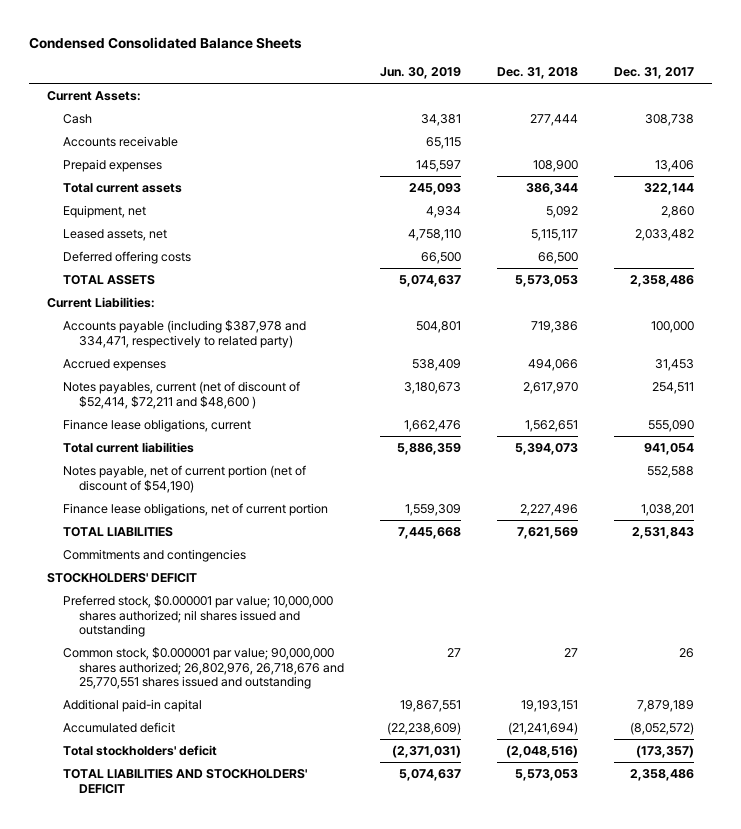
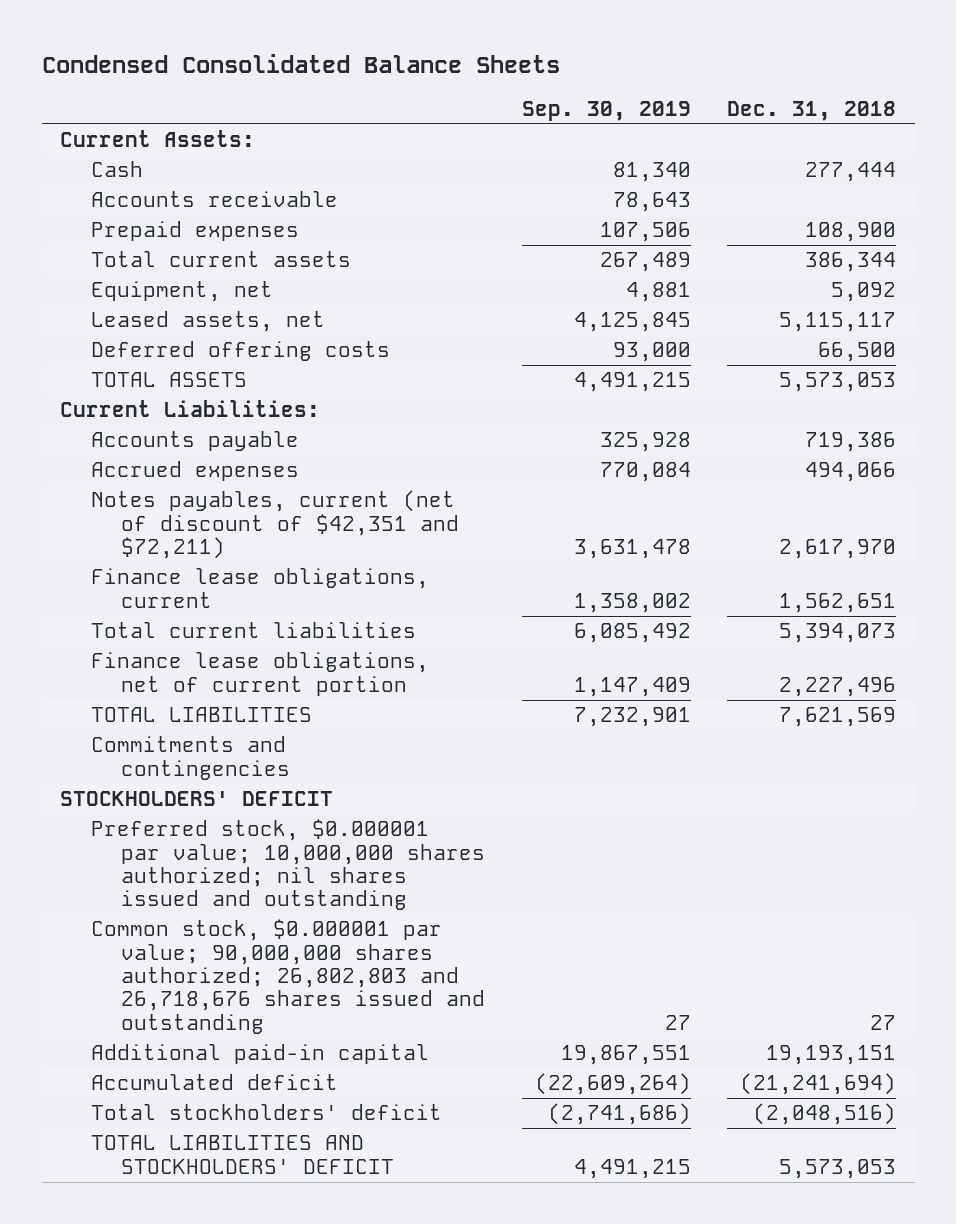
- | Jun. 30, 2019 | Dec. 31, 2018 | Dec. 31, 2017
+ | Sep. 30, 2019 | Dec. 31, 2018
- Accounts payable (including $387,978 and 334,471, respectively to related party) | 504,801 | 719,386 | 100,000
+ Accounts payable | 325,928 | 719,386
- Notes payables, current (net of discount of $52,414, $72,211 and $48,600 ) | 3,180,673 | 2,617,970 | 254,511
+ Notes payables, current (net of discount of $42,351 and $72,211) | 3,631,478 | 2,617,970
- Notes payable, net of current portion (net of discount of $54,190) | | | 552,588
- Common stock, $0.000001 par value; 90,000,000 shares authorized; 26,802,976, 26,718,676 and 25,770,551 shares issued and outstanding | 27 | 27 | 26
+ Common stock, $0.000001 par value; 90,000,000 shares authorized; 26,802,803 and 26,718,676 shares issued and outstanding | 27 | 27

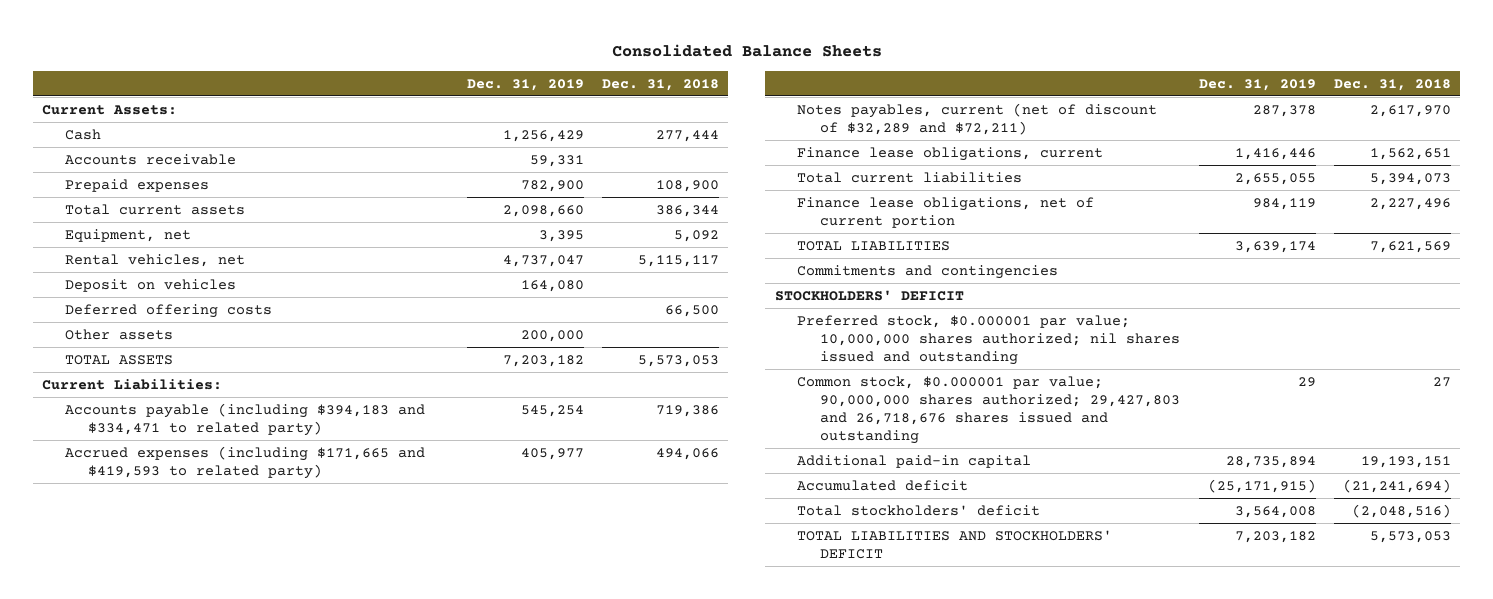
- Condensed Consolidated Balance Sheets
+ Consolidated Balance Sheets
- | Sep. 30, 2019 | Dec. 31, 2018
+ | Dec. 31, 2019 | Dec. 31, 2018
- Leased assets, net | 4,125,845 | 5,115,117
+ Rental vehicles, net | 4,737,047 | 5,115,117
+ Deposit on vehicles | 164,080 |
+ Other assets | 200,000 |
- Accounts payable | 325,928 | 719,386
- Accrued expenses | 770,084 | 494,066
- Notes payables, current (net of discount of $42,351 and $72,211) | 3,631,478 | 2,617,970
+ Accounts payable (including $394,183 and $334,471 to related party) | 545,254 | 719,386
+ Accrued expenses (including $171,665 and $419,593 to related party) | 405,977 | 494,066
+ Notes payables, current (net of discount of $32,289 and $72,211) | 287,378 | 2,617,970
- Common stock, $0.000001 par value; 90,000,000 shares authorized; 26,802,803 and 26,718,676 shares issued and outstanding | 27 | 27
+ Common stock, $0.000001 par value; 90,000,000 shares authorized; 29,427,803 and 26,718,676 shares issued and outstanding | 29 | 27

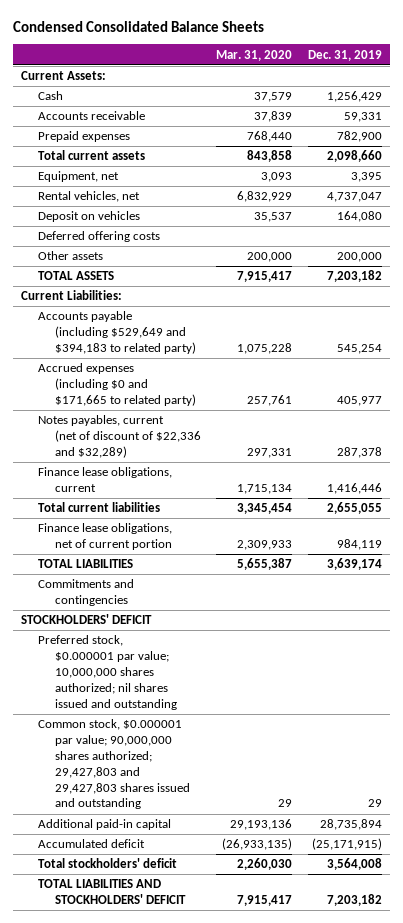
- Consolidated Balance Sheets
+ Condensed Consolidated Balance Sheets
- | Dec. 31, 2019 | Dec. 31, 2018
+ | Mar. 31, 2020 | Dec. 31, 2019
- Accounts payable (including $394,183 and $334,471 to related party) | 545,254 | 719,386
- Accrued expenses (including $171,665 and $419,593 to related party) | 405,977 | 494,066
- Notes payables, current (net of discount of $32,289 and $72,211) | 287,378 | 2,617,970
+ Accounts payable (including $529,649 and $394,183 to related party) | 1,075,228 | 545,254
+ Accrued expenses (including $0 and $171,665 to related party) | 257,761 | 405,977
+ Notes payables, current (net of discount of $22,336 and $32,289) | 297,331 | 287,378
- Common stock, $0.000001 par value; 90,000,000 shares authorized; 29,427,803 and 26,718,676 shares issued and outstanding | 29 | 27
+ Common stock, $0.000001 par value; 90,000,000 shares authorized; 29,427,803 and 29,427,803 shares issued and outstanding | 29 | 29

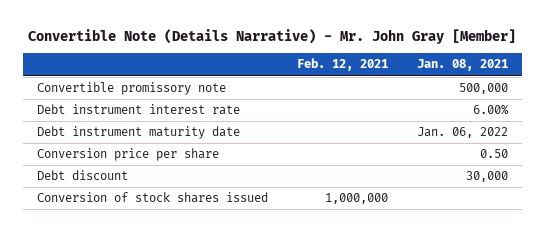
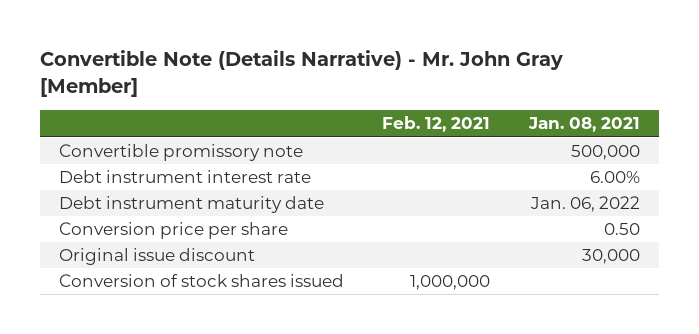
- Debt discount | | 30,000
+ Original issue discount | | 30,000

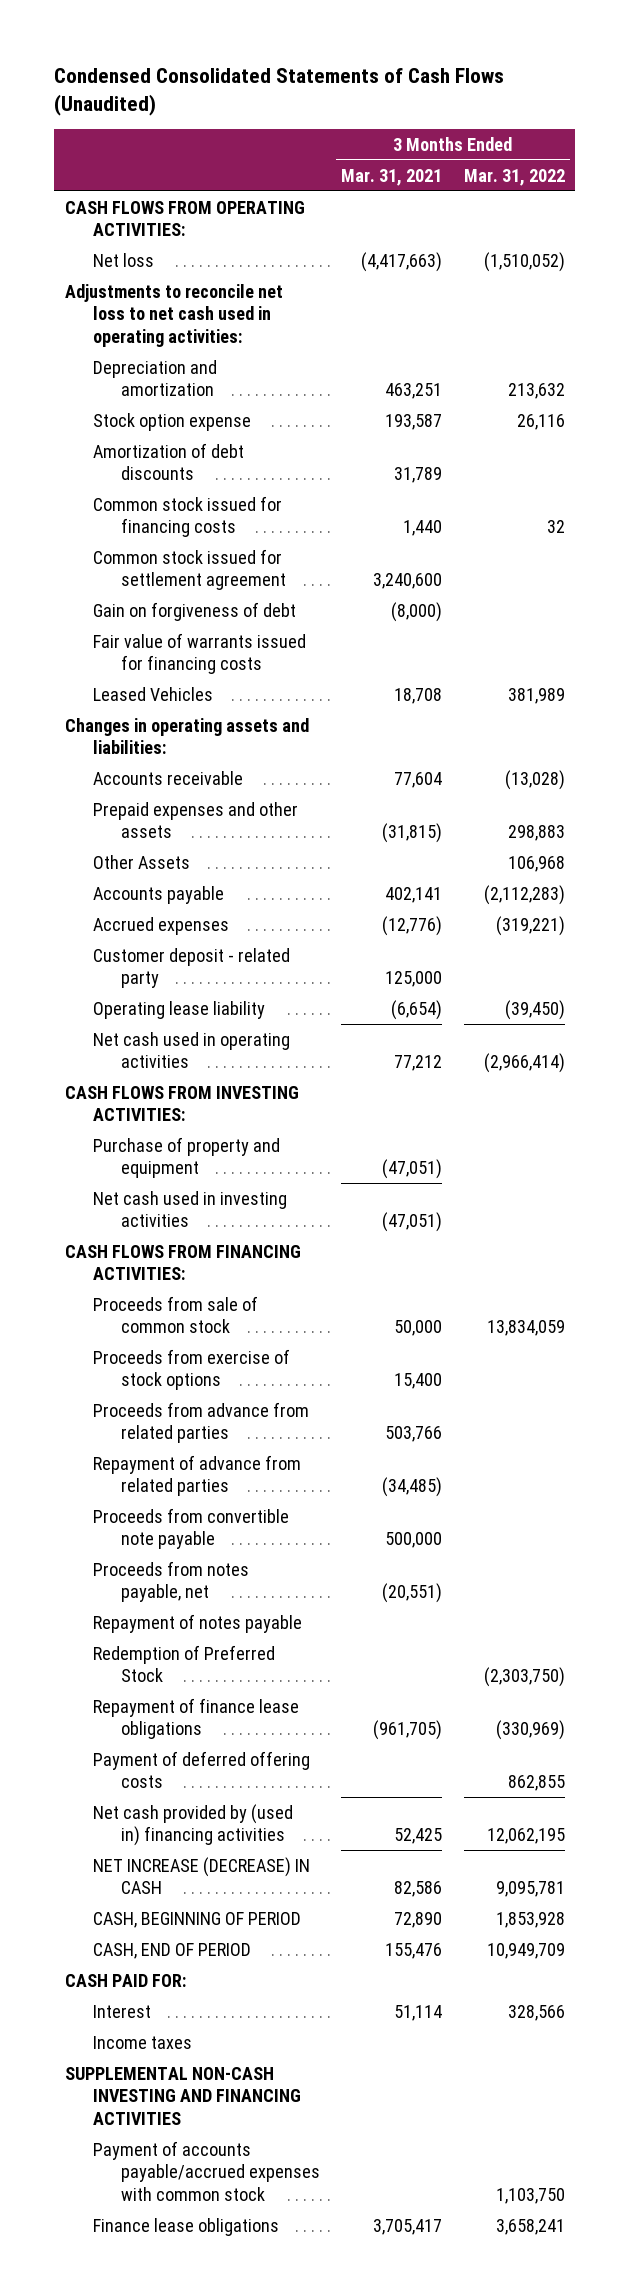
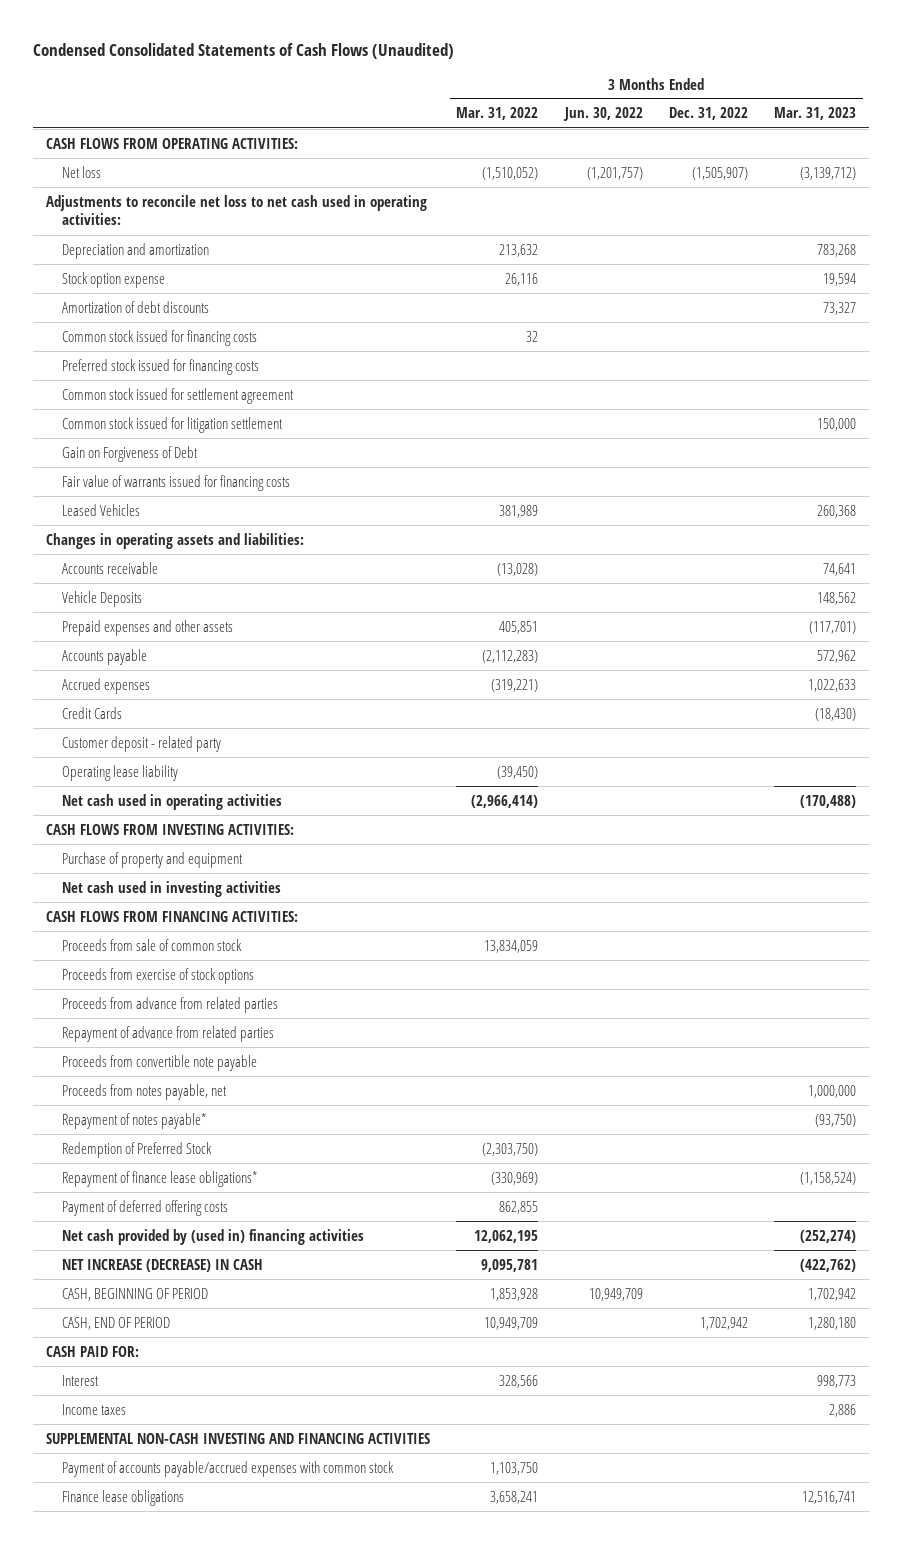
- | 3 Months Ended Mar. 31, 2021 | 3 Months Ended Mar. 31, 2022
+ | 3 Months Ended Mar. 31, 2022 | 3 Months Ended Jun. 30, 2022 | 3 Months Ended Dec. 31, 2022 | 3 Months Ended Mar. 31, 2023
+ Preferred stock issued for financing costs
- Gain on forgiveness of debt | (8,000) |
+ Common stock issued for litigation settlement | | | | 150,000
+ Gain on Forgiveness of Debt
- Prepaid expenses and other assets | (31,815) | 298,883
- Other Assets | | 106,968
+ Vehicle Deposits | | | | 148,562
+ Prepaid expenses and other assets | 405,851 | | | (117,701)
+ Credit Cards | | | | (18,430)
- Repayment of notes payable
+ Repayment of notes payable* | | | | (93,750)
- Repayment of finance lease obligations | (961,705) | (330,969)
+ Repayment of finance lease obligations* | (330,969) | | | (1,158,524)

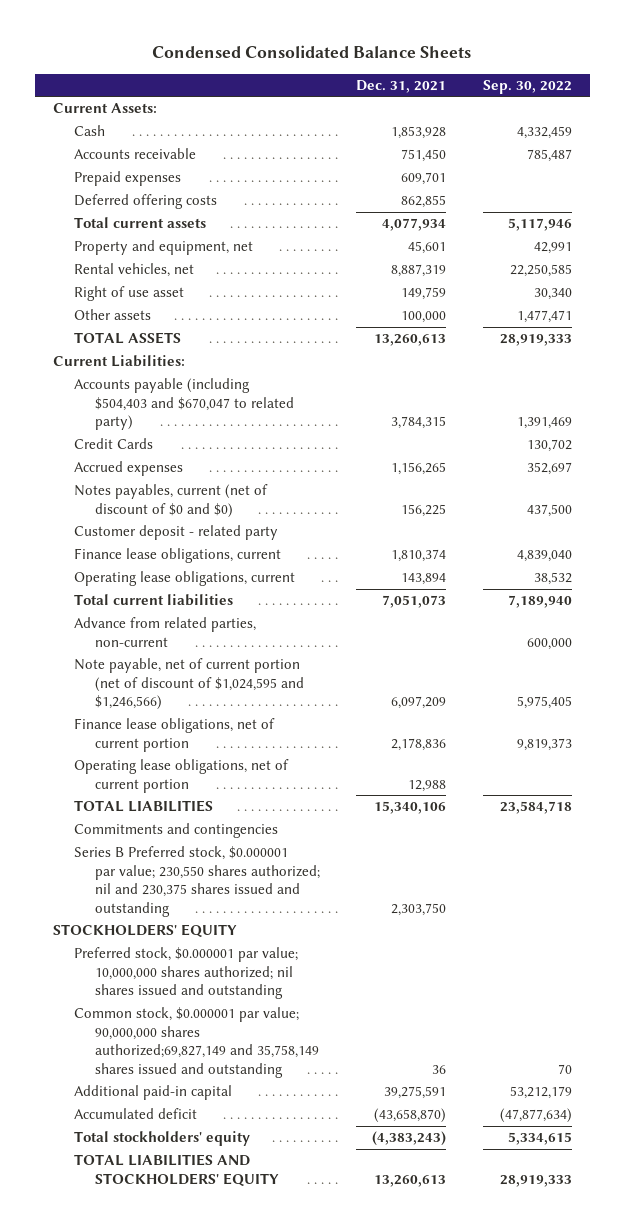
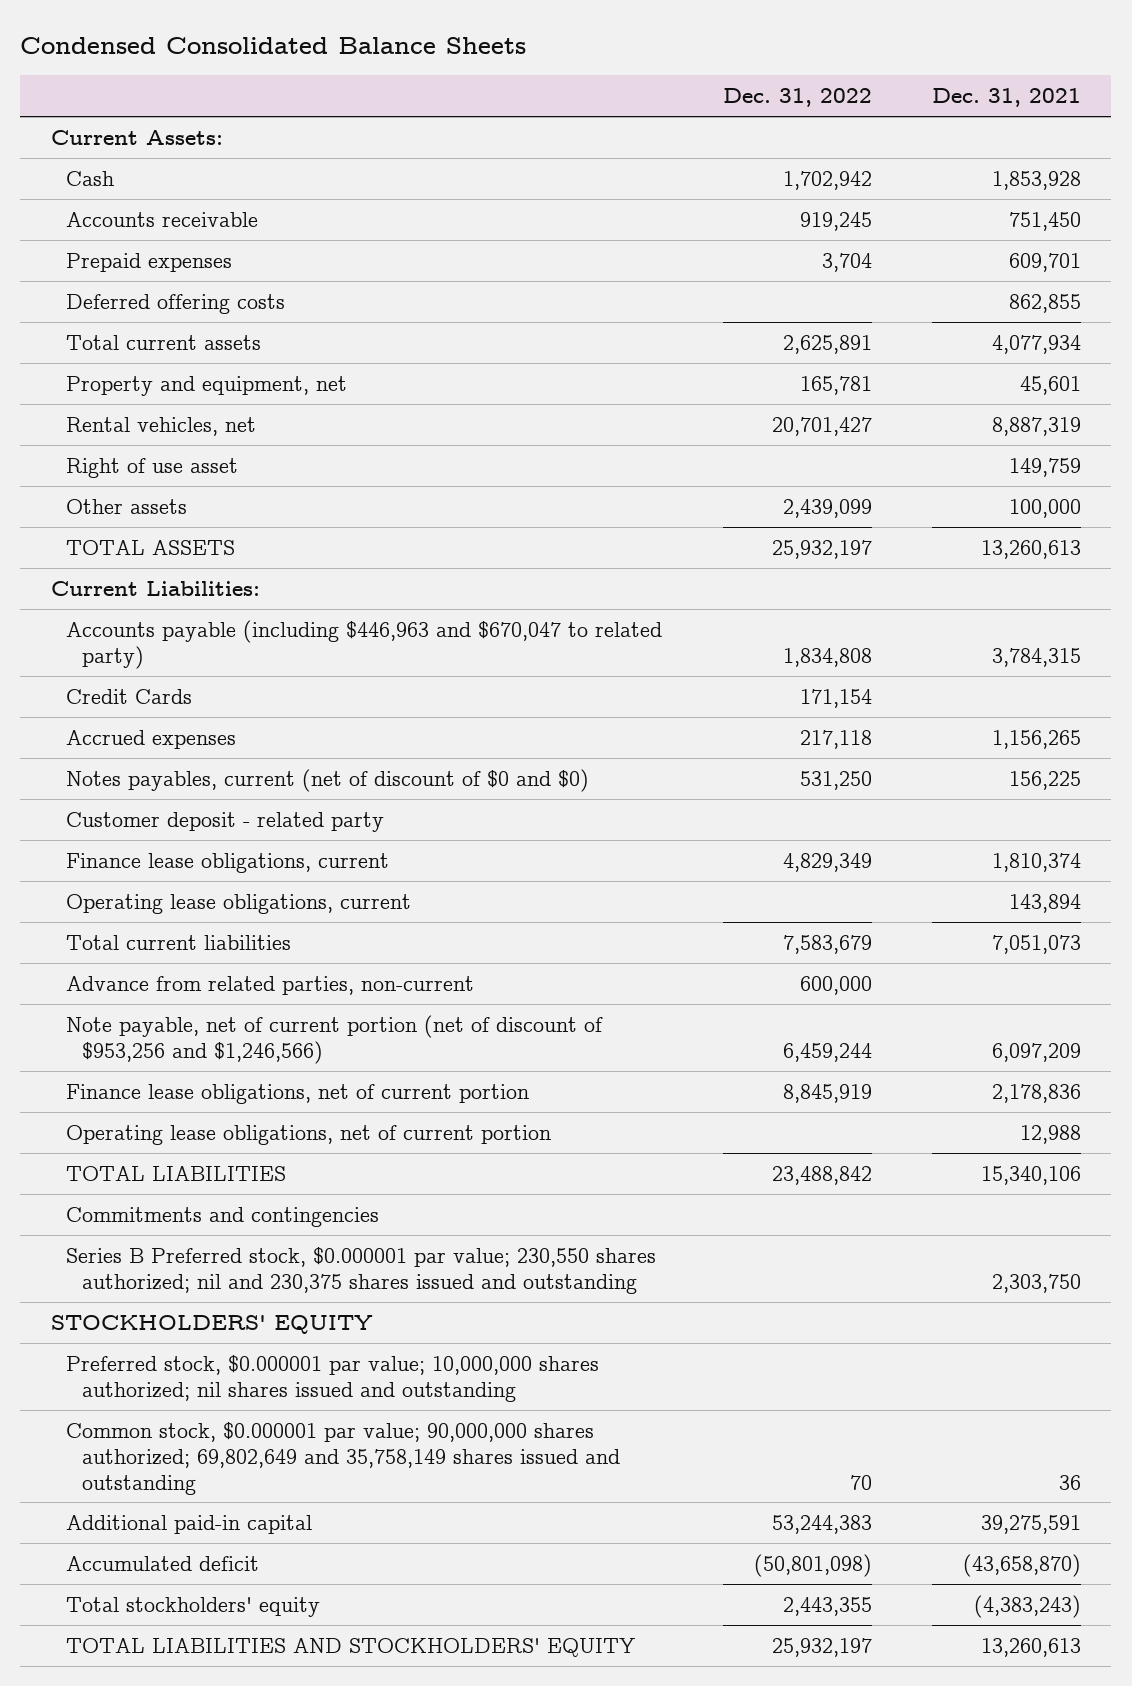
- | Dec. 31, 2021 | Sep. 30, 2022
+ | Dec. 31, 2022 | Dec. 31, 2021
- Accounts payable (including $504,403 and $670,047 to related party) | 3,784,315 | 1,391,469
+ Accounts payable (including $446,963 and $670,047 to related party) | 1,834,808 | 3,784,315
- Note payable, net of current portion (net of discount of $1,024,595 and $1,246,566) | 6,097,209 | 5,975,405
+ Note payable, net of current portion (net of discount of $953,256 and $1,246,566) | 6,459,244 | 6,097,209
- Common stock, $0.000001 par value; 90,000,000 shares authorized;69,827,149 and 35,758,149 shares issued and outstanding | 36 | 70
+ Common stock, $0.000001 par value; 90,000,000 shares authorized; 69,802,649 and 35,758,149 shares issued and outstanding | 70 | 36

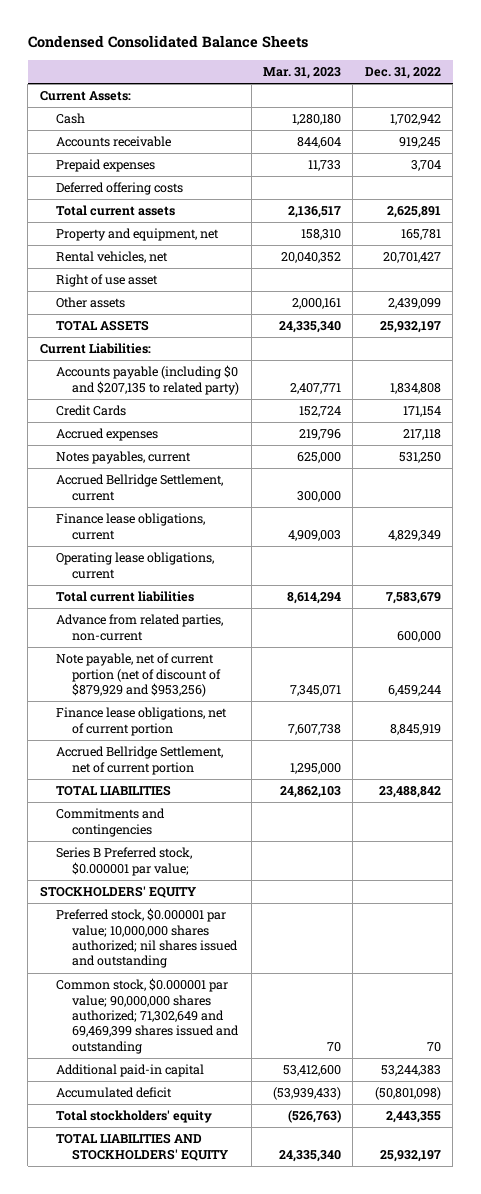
- | Dec. 31, 2022 | Dec. 31, 2021
+ | Mar. 31, 2023 | Dec. 31, 2022
- Accounts payable (including $446,963 and $670,047 to related party) | 1,834,808 | 3,784,315
+ Accounts payable (including $0 and $207,135 to related party) | 2,407,771 | 1,834,808
- Notes payables, current (net of discount of $0 and $0) | 531,250 | 156,225
- Customer deposit - related party
+ Notes payables, current | 625,000 | 531,250
+ Accrued Bellridge Settlement, current | 300,000 |
- Note payable, net of current portion (net of discount of $953,256 and $1,246,566) | 6,459,244 | 6,097,209
+ Note payable, net of current portion (net of discount of $879,929 and $953,256) | 7,345,071 | 6,459,244
- Operating lease obligations, net of current portion | | 12,988
+ Accrued Bellridge Settlement, net of current portion | 1,295,000 |
- Series B Preferred stock, $0.000001 par value; 230,550 shares authorized; nil and 230,375 shares issued and outstanding | | 2,303,750
+ Series B Preferred stock, $0.000001 par value;
- Common stock, $0.000001 par value; 90,000,000 shares authorized; 69,802,649 and 35,758,149 shares issued and outstanding | 70 | 36
+ Common stock, $0.000001 par value; 90,000,000 shares authorized; 71,302,649 and 69,469,399 shares issued and outstanding | 70 | 70

